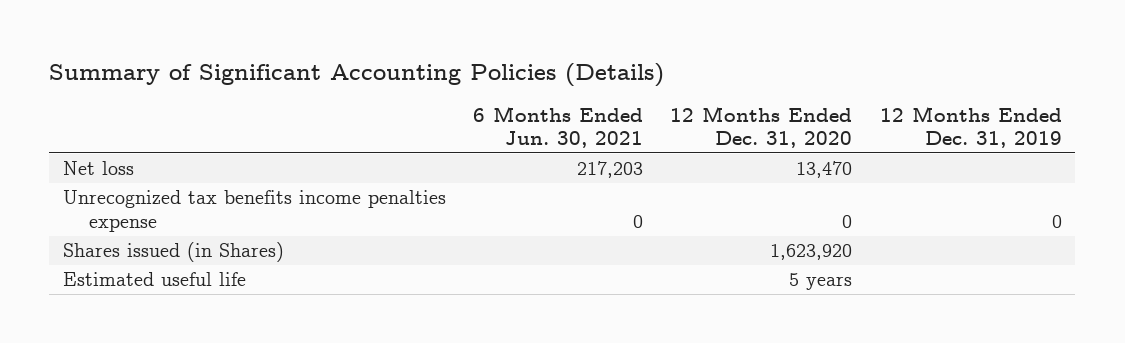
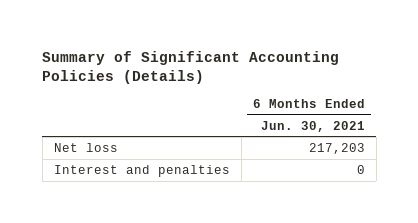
- | 6 Months Ended Jun. 30, 2021 | 12 Months Ended Dec. 31, 2020 | 12 Months Ended Dec. 31, 2019
+ | 6 Months Ended Jun. 30, 2021
- Unrecognized tax benefits income penalties expense | 0 | 0 | 0
- Shares issued (in Shares) | | 1,623,920 |
- Estimated useful life | | 5 years |
+ Interest and penalties | 0

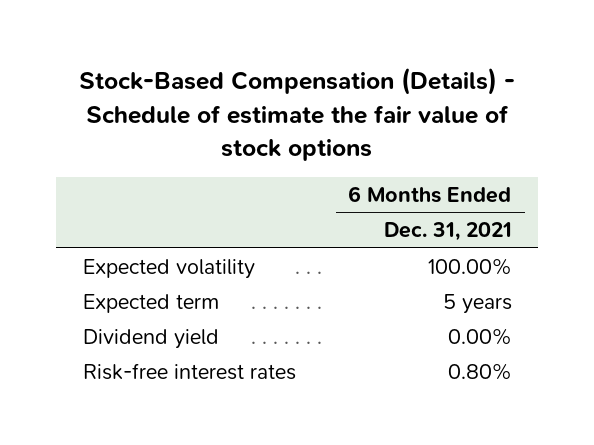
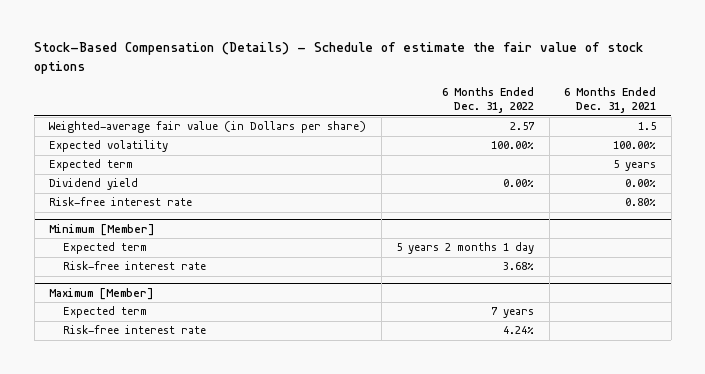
- | 6 Months Ended Dec. 31, 2021
+ | 6 Months Ended Dec. 31, 2022 | 6 Months Ended Dec. 31, 2021
+ Weighted-average fair value (in Dollars per share) | 2.57 | 1.5
- Risk-free interest rates | 0.80%
+ Risk-free interest rate | | 0.80%
+ Minimum [Member]
+ Expected term | 5 years 2 months 1 day |
+ Risk-free interest rate | 3.68% |
+ Maximum [Member]
+ Expected term | 7 years |
+ Risk-free interest rate | 4.24% |

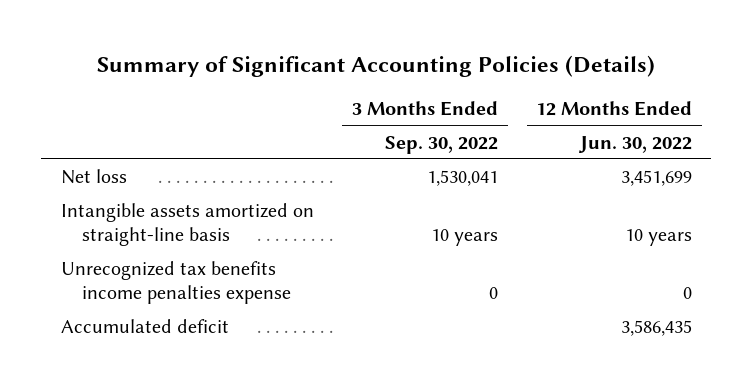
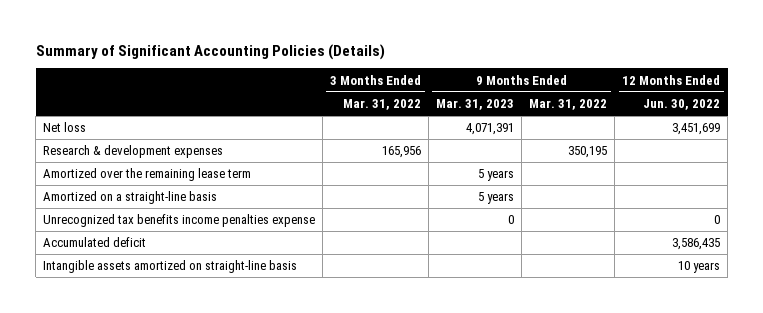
- | 3 Months Ended Sep. 30, 2022 | 12 Months Ended Jun. 30, 2022
+ | 3 Months Ended Mar. 31, 2022 | 9 Months Ended Mar. 31, 2023 | 9 Months Ended Mar. 31, 2022 | 12 Months Ended Jun. 30, 2022
+ Research & development expenses | 165,956 | | 350,195 |
+ Amortized over the remaining lease term | | 5 years | |
+ Amortized on a straight-line basis | | 5 years | |
moved down: Intangible assets amortized on straight-line basis | | | | 10 years

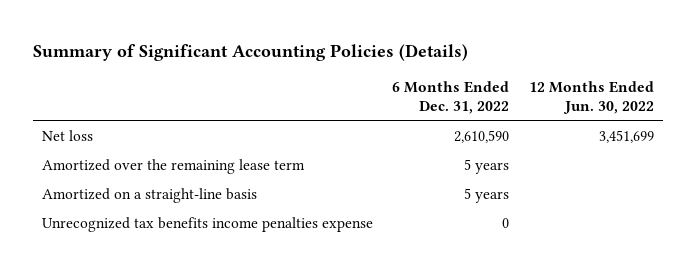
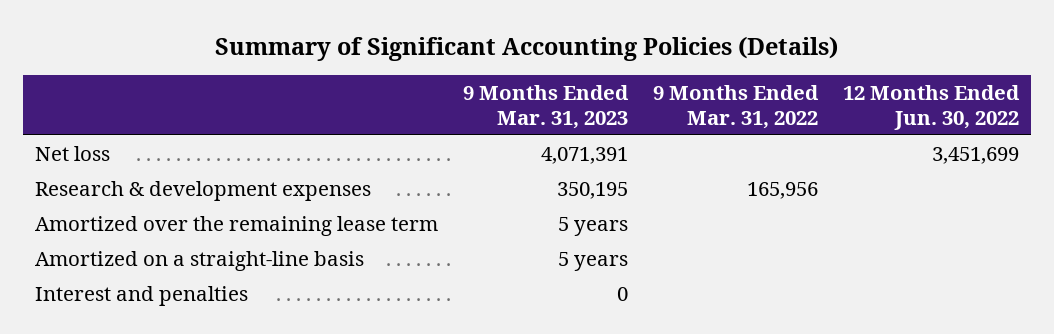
- | 6 Months Ended Dec. 31, 2022 | 12 Months Ended Jun. 30, 2022
+ | 9 Months Ended Mar. 31, 2023 | 9 Months Ended Mar. 31, 2022 | 12 Months Ended Jun. 30, 2022
+ Research & development expenses | 350,195 | 165,956 |
- Unrecognized tax benefits income penalties expense | 0 |
+ Interest and penalties | 0 | |

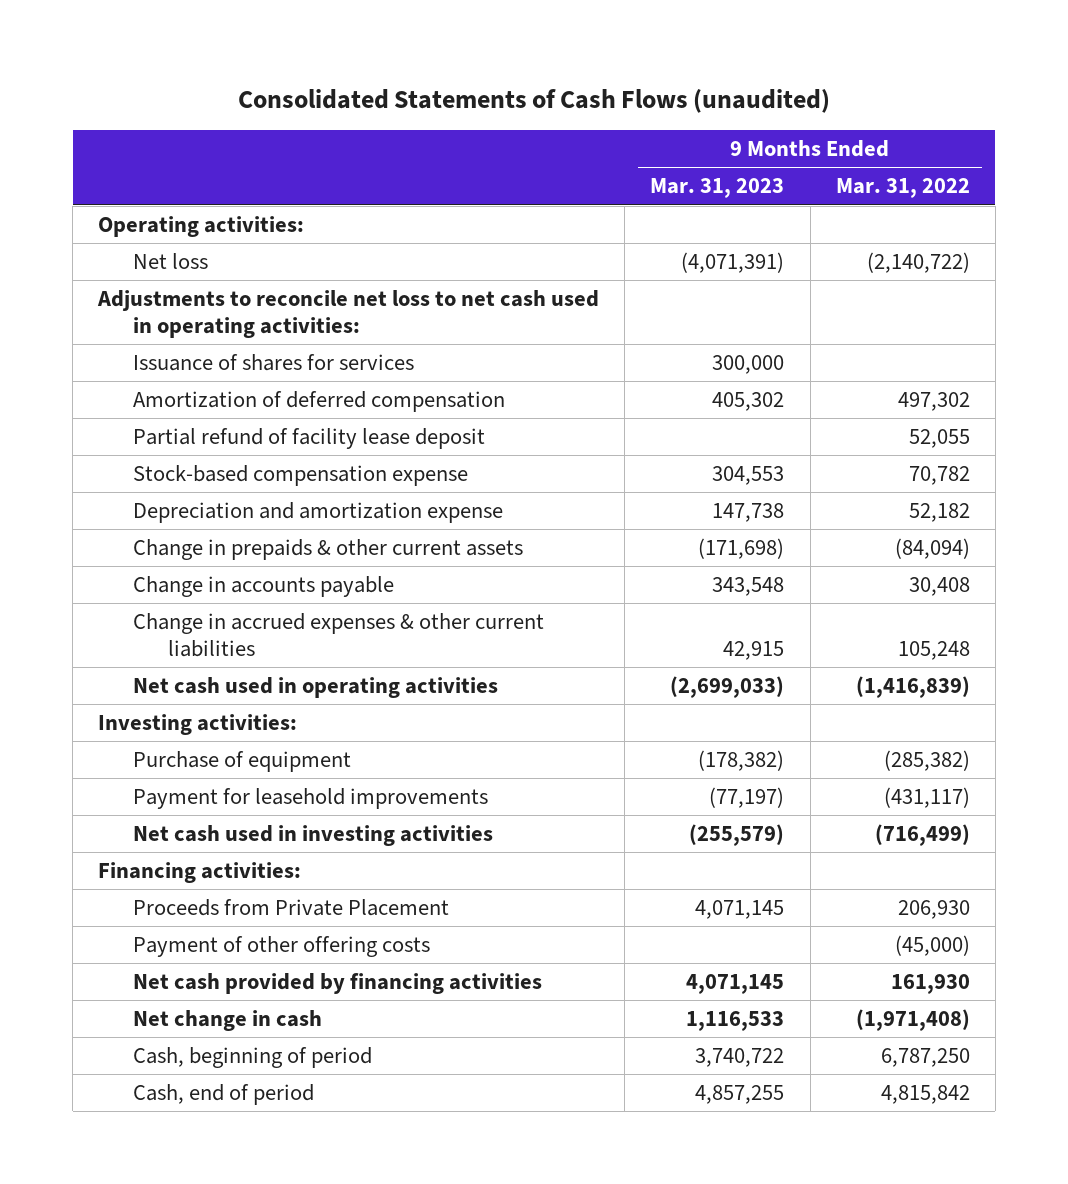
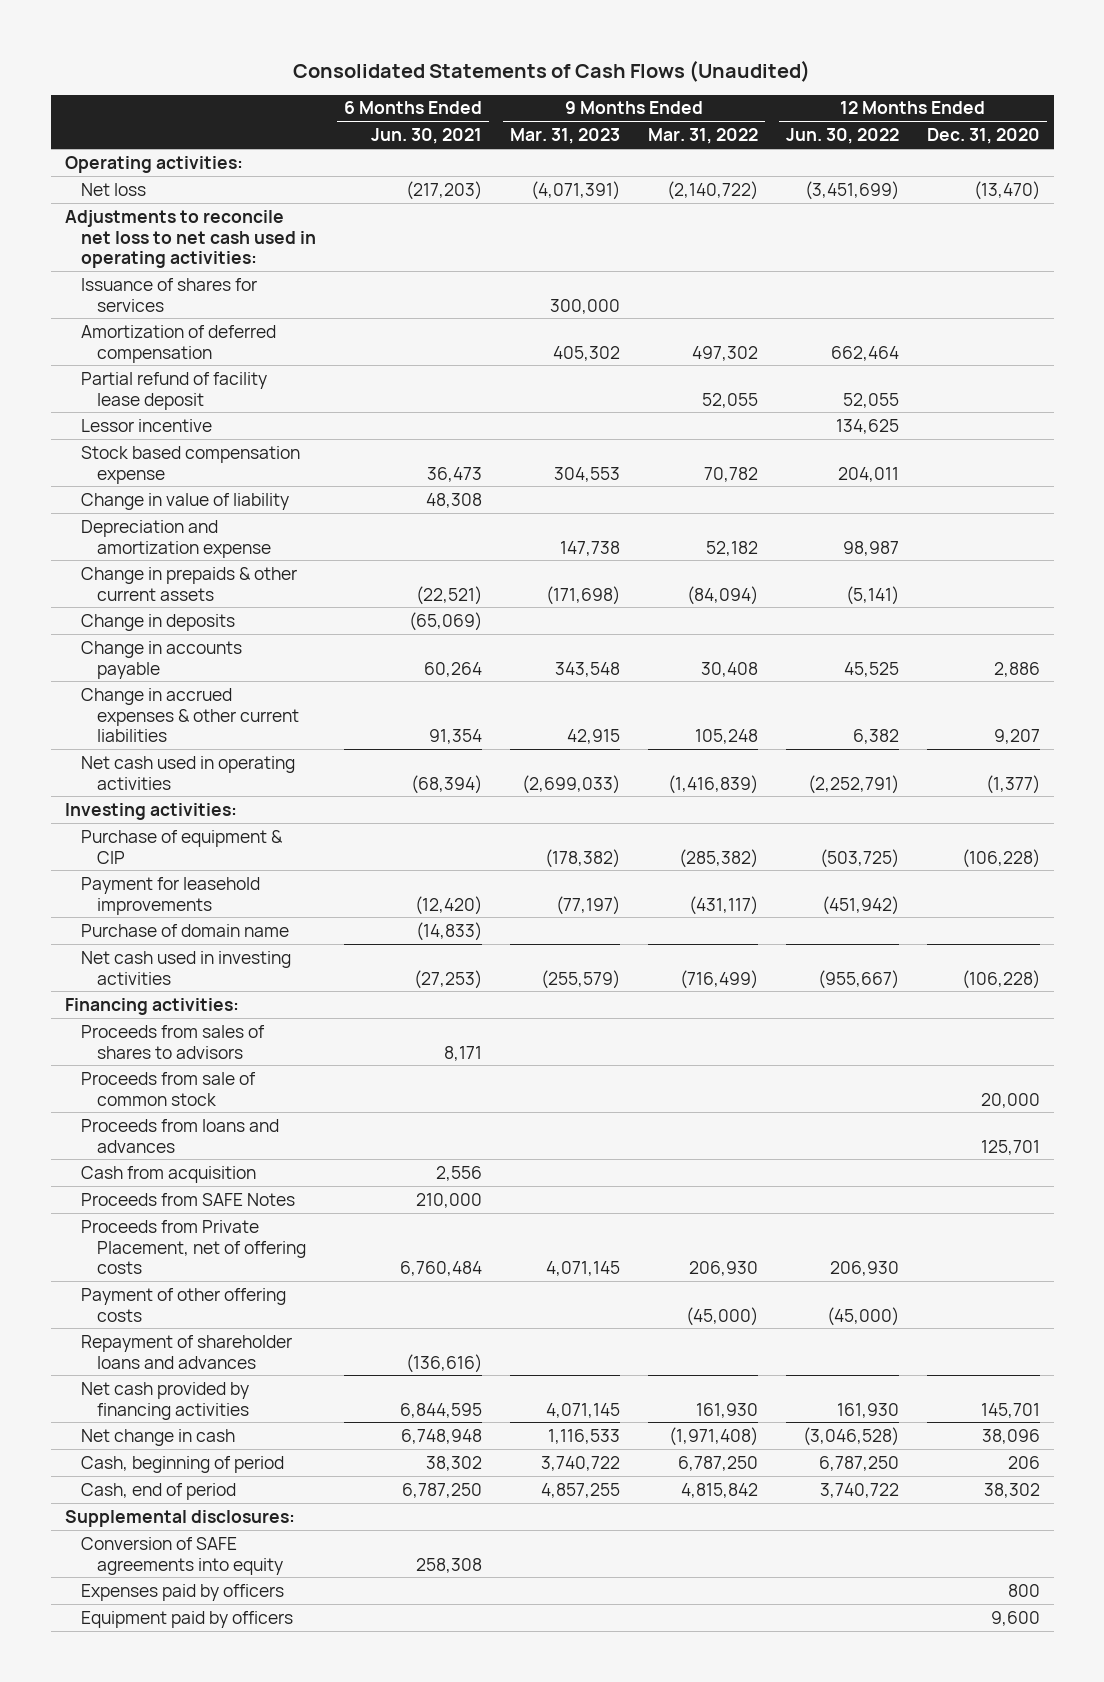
- Consolidated Statements of Cash Flows (unaudited)
+ Consolidated Statements of Cash Flows (Unaudited)
- | 9 Months Ended Mar. 31, 2023 | 9 Months Ended Mar. 31, 2022
+ | 6 Months Ended Jun. 30, 2021 | 9 Months Ended Mar. 31, 2023 | 9 Months Ended Mar. 31, 2022 | 12 Months Ended Jun. 30, 2022 | 12 Months Ended Dec. 31, 2020
- Stock-based compensation expense | 304,553 | 70,782
+ Lessor incentive | | | | 134,625 |
+ Stock based compensation expense | 36,473 | 304,553 | 70,782 | 204,011 |
+ Change in value of liability | 48,308 | | | |
+ Change in deposits | (65,069) | | | |
- Purchase of equipment | (178,382) | (285,382)
+ Purchase of equipment & CIP | | (178,382) | (285,382) | (503,725) | (106,228)
+ Purchase of domain name | (14,833) | | | |
- Proceeds from Private Placement | 4,071,145 | 206,930
+ Proceeds from sales of shares to advisors | 8,171 | | | |
+ Proceeds from sale of common stock | | | | | 20,000
+ Proceeds from loans and advances | | | | | 125,701
+ Cash from acquisition | 2,556 | | | |
+ Proceeds from SAFE Notes | 210,000 | | | |
+ Proceeds from Private Placement, net of offering costs | 6,760,484 | 4,071,145 | 206,930 | 206,930 |
+ Repayment of shareholder loans and advances | (136,616) | | | |
+ Supplemental disclosures:
+ Conversion of SAFE agreements into equity | 258,308 | | | |
+ Expenses paid by officers | | | | | 800
+ Equipment paid by officers | | | | | 9,600

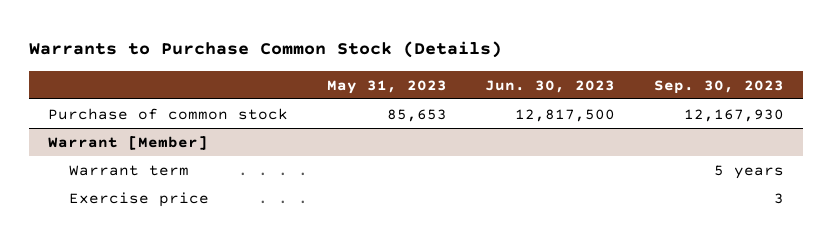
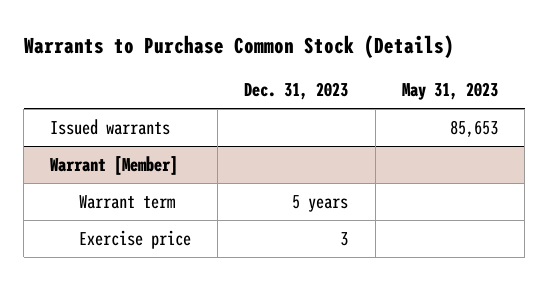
- | May 31, 2023 | Jun. 30, 2023 | Sep. 30, 2023
+ | Dec. 31, 2023 | May 31, 2023
- Purchase of common stock | 85,653 | 12,817,500 | 12,167,930
+ Issued warrants | | 85,653

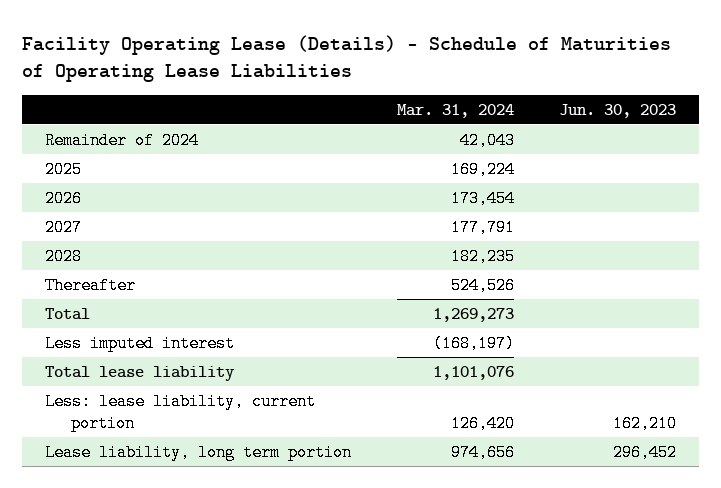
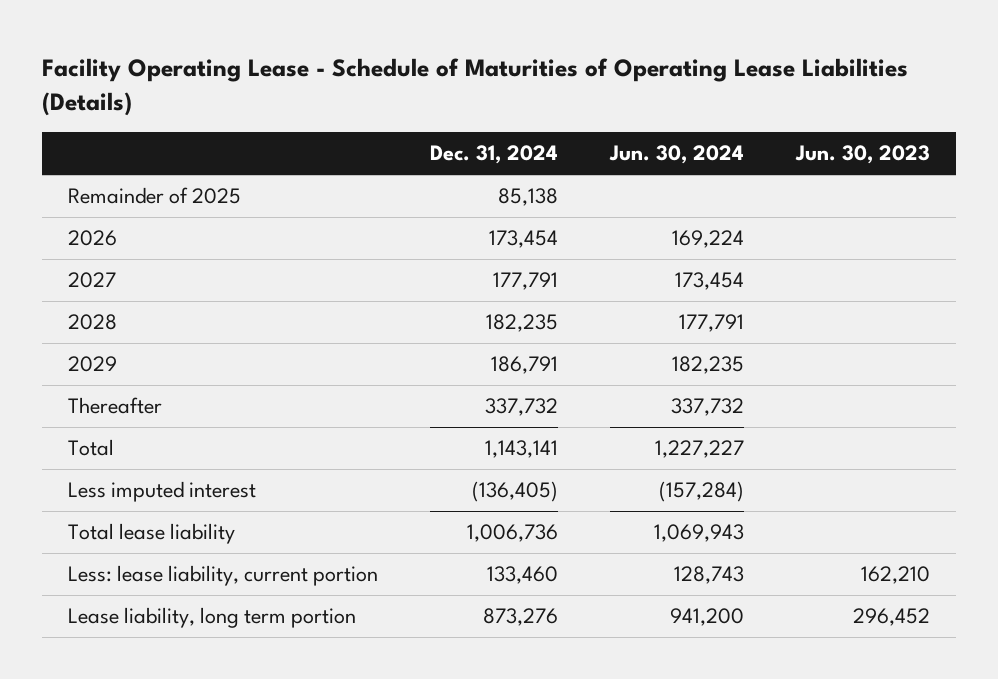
- Facility Operating Lease (Details) - Schedule of Maturities of Operating Lease Liabilities
+ Facility Operating Lease - Schedule of Maturities of Operating Lease Liabilities (Details)
- | Mar. 31, 2024 | Jun. 30, 2023
+ | Dec. 31, 2024 | Jun. 30, 2024 | Jun. 30, 2023
- Remainder of 2024 | 42,043 |
- 2025 | 169,224 |
+ Remainder of 2025 | 85,138 | |
+ 2029 | 186,791 | 182,235 |

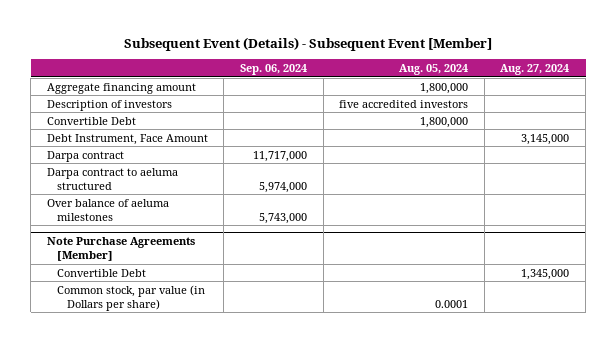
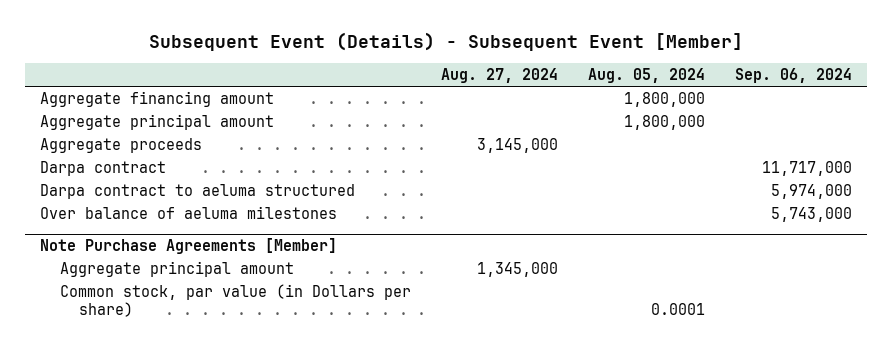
- | Sep. 06, 2024 | Aug. 05, 2024 | Aug. 27, 2024
+ | Aug. 27, 2024 | Aug. 05, 2024 | Sep. 06, 2024
- Description of investors | | five accredited investors |
- Convertible Debt | | 1,800,000 |
- Debt Instrument, Face Amount | | | 3,145,000
+ Aggregate principal amount | | 1,800,000 |
+ Aggregate proceeds | 3,145,000 | |
@ Note Purchase Agreements [Member]
- Convertible Debt | | | 1,345,000
+ Aggregate principal amount | 1,345,000 | |

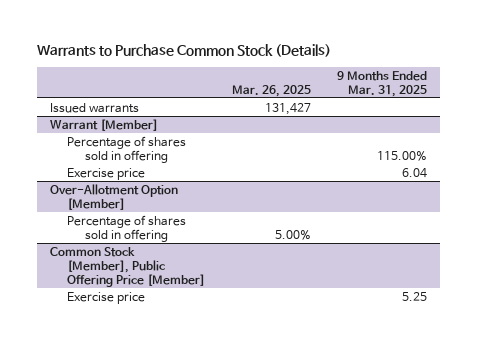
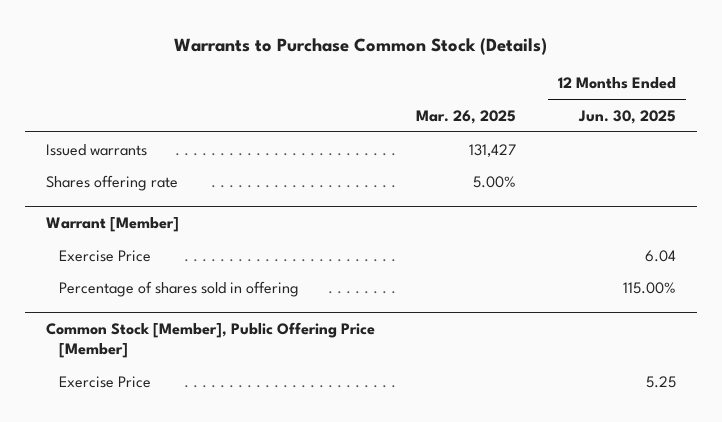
- | Mar. 26, 2025 | 9 Months Ended Mar. 31, 2025
+ | Mar. 26, 2025 | 12 Months Ended Jun. 30, 2025
+ Shares offering rate | 5.00% |
@ Warrant [Member]
+ Exercise Price | | 6.04
- Exercise price | | 6.04
- Over-Allotment Option [Member]
- Percentage of shares sold in offering | 5.00% |
@ Common Stock [Member], Public Offering Price [Member]
- Exercise price | | 5.25
+ Exercise Price | | 5.25

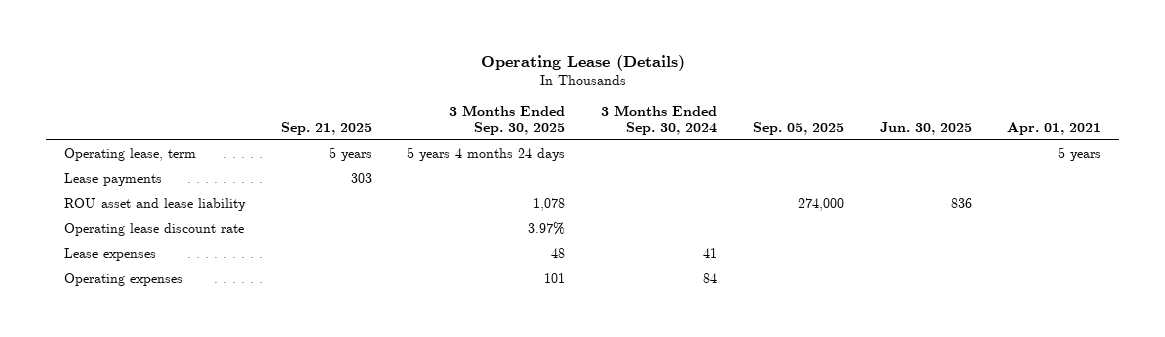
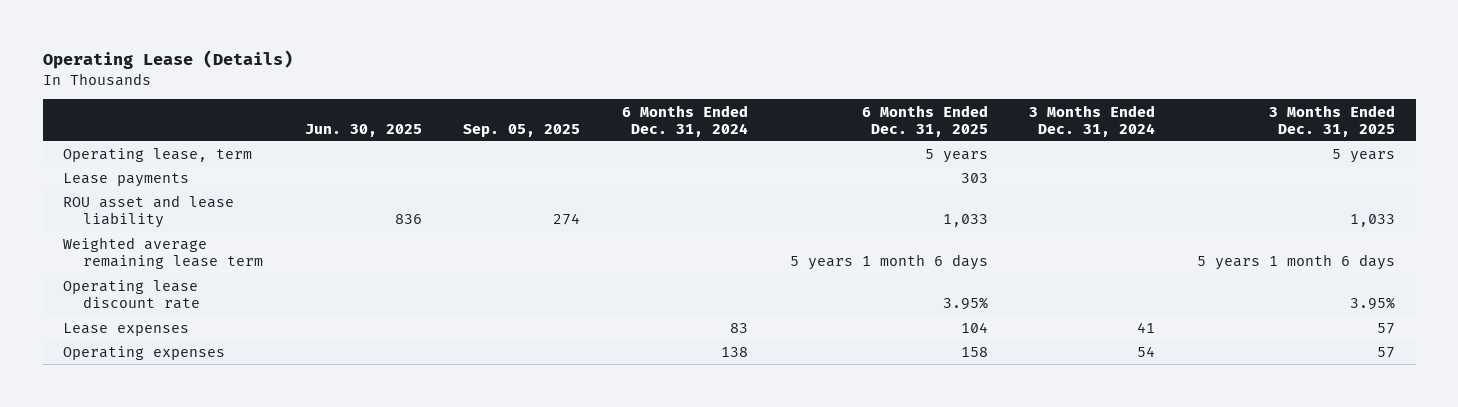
- | Sep. 21, 2025 | 3 Months Ended Sep. 30, 2025 | 3 Months Ended Sep. 30, 2024 | Sep. 05, 2025 | Jun. 30, 2025 | Apr. 01, 2021
+ | Jun. 30, 2025 | Sep. 05, 2025 | 6 Months Ended Dec. 31, 2024 | 6 Months Ended Dec. 31, 2025 | 3 Months Ended Dec. 31, 2024 | 3 Months Ended Dec. 31, 2025
- ROU asset and lease liability | | 1,078 | | 274,000 | 836 |
+ ROU asset and lease liability | 836 | 274 | | 1,033 | | 1,033
+ Weighted average remaining lease term | | | | 5 years 1 month 6 days | | 5 years 1 month 6 days

